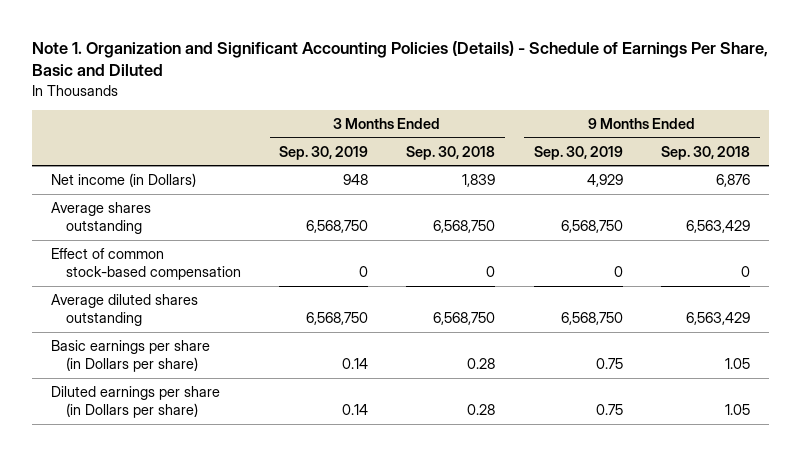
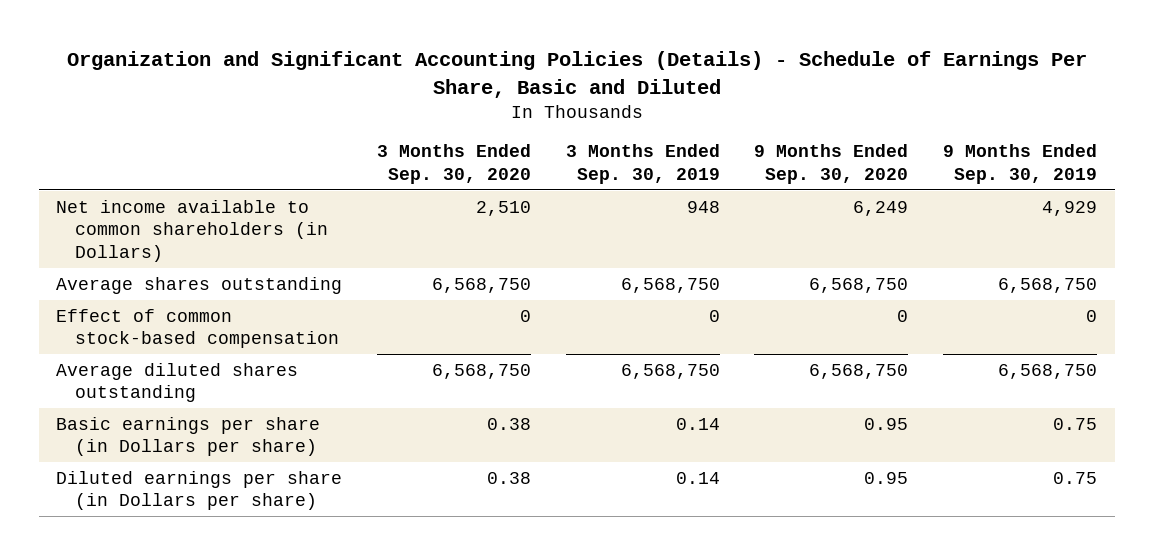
- Note 1. Organization and Significant Accounting Policies (Details) - Schedule of Earnings Per Share, Basic and Diluted
+ Organization and Significant Accounting Policies (Details) - Schedule of Earnings Per Share, Basic and Diluted
- | 3 Months Ended Sep. 30, 2019 | 3 Months Ended Sep. 30, 2018 | 9 Months Ended Sep. 30, 2019 | 9 Months Ended Sep. 30, 2018
+ | 3 Months Ended Sep. 30, 2020 | 3 Months Ended Sep. 30, 2019 | 9 Months Ended Sep. 30, 2020 | 9 Months Ended Sep. 30, 2019
- Net income (in Dollars) | 948 | 1,839 | 4,929 | 6,876
+ Net income available to common shareholders (in Dollars) | 2,510 | 948 | 6,249 | 4,929

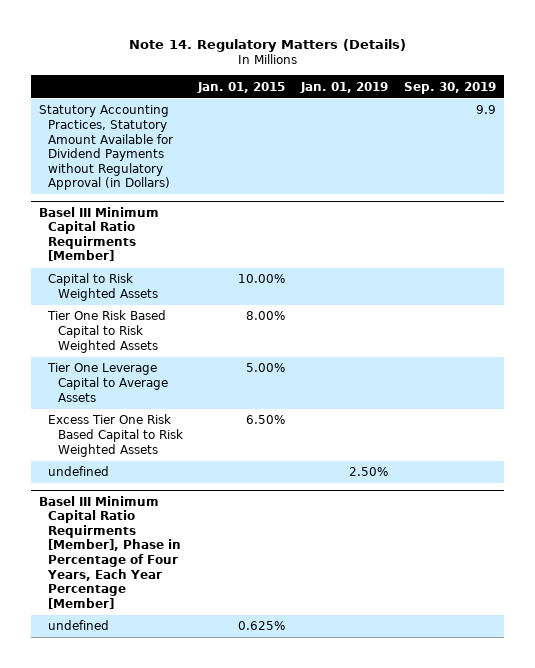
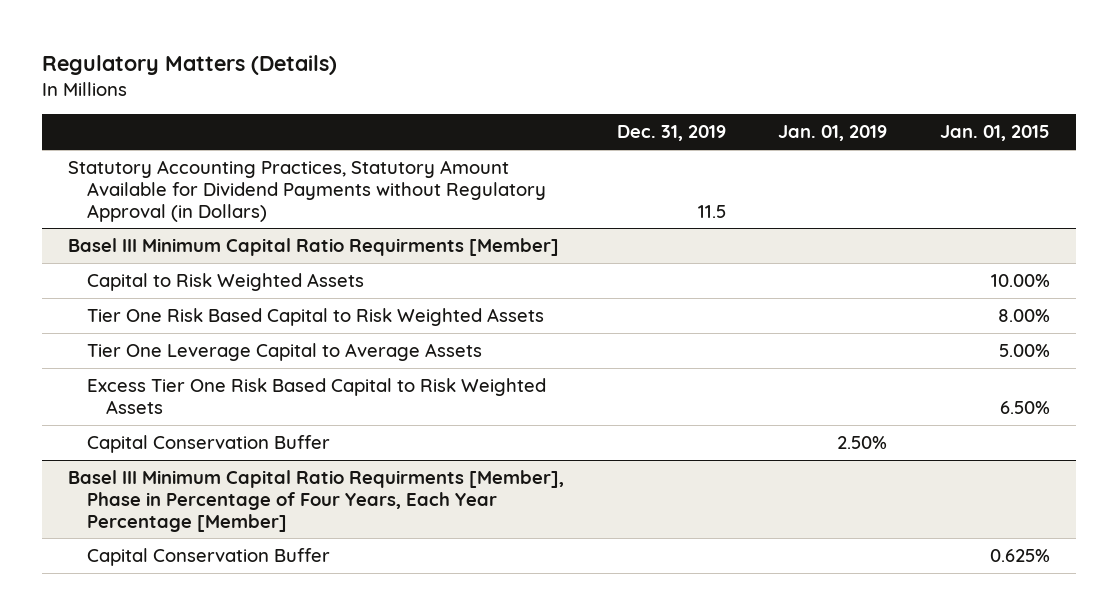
- Note 14. Regulatory Matters (Details)
+ Regulatory Matters (Details)
- | Jan. 01, 2015 | Jan. 01, 2019 | Sep. 30, 2019
+ | Dec. 31, 2019 | Jan. 01, 2019 | Jan. 01, 2015
@ Basel III Minimum Capital Ratio Requirments [Member]
- undefined | | 2.50% |
+ Capital Conservation Buffer | | 2.50% |
@ Basel III Minimum Capital Ratio Requirments [Member], Phase in Percentage of Four Years, Each Year Percentage [Member]
- undefined | 0.625% | |
+ Capital Conservation Buffer | | | 0.625%

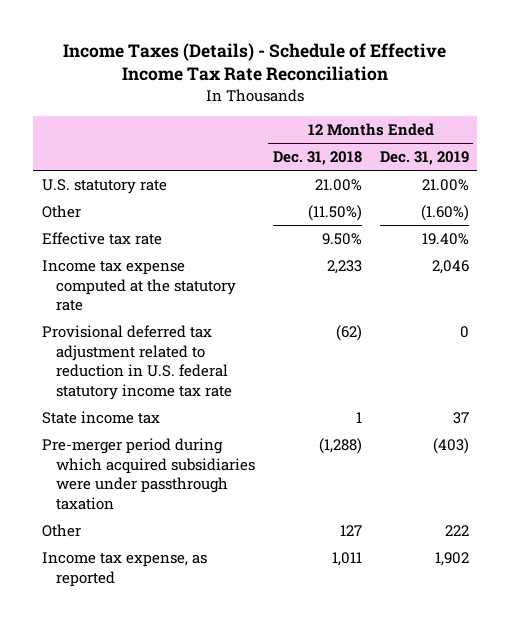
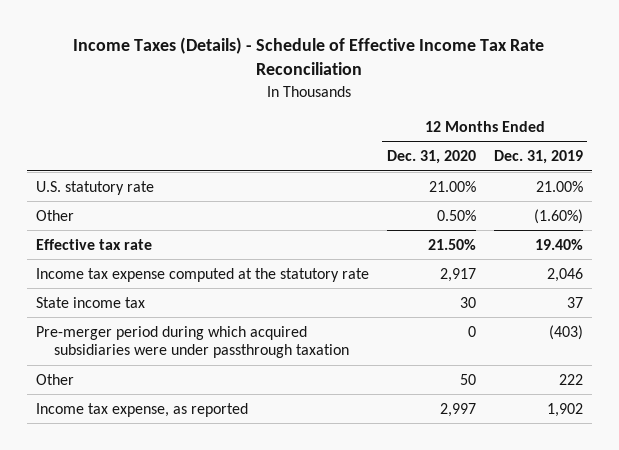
- | 12 Months Ended Dec. 31, 2018 | 12 Months Ended Dec. 31, 2019
+ | 12 Months Ended Dec. 31, 2020 | 12 Months Ended Dec. 31, 2019
- Provisional deferred tax adjustment related to reduction in U.S. federal statutory income tax rate | (62) | 0

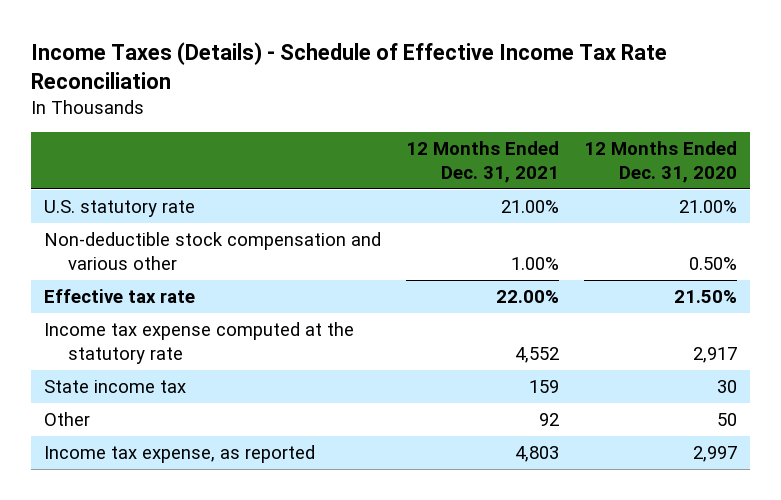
- | 12 Months Ended Dec. 31, 2020 | 12 Months Ended Dec. 31, 2019
+ | 12 Months Ended Dec. 31, 2021 | 12 Months Ended Dec. 31, 2020
- Other | 0.50% | (1.60%)
+ Non-deductible stock compensation and various other | 1.00% | 0.50%
- Pre-merger period during which acquired subsidiaries were under passthrough taxation | 0 | (403)

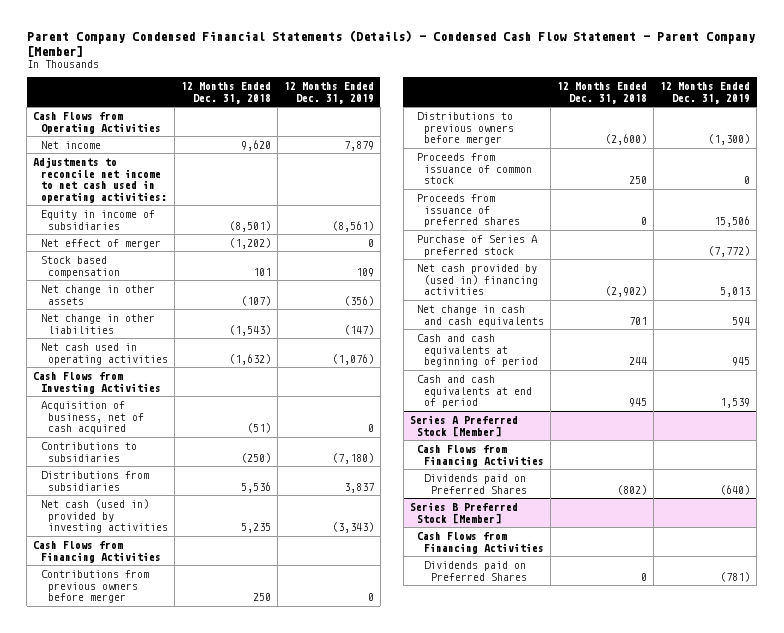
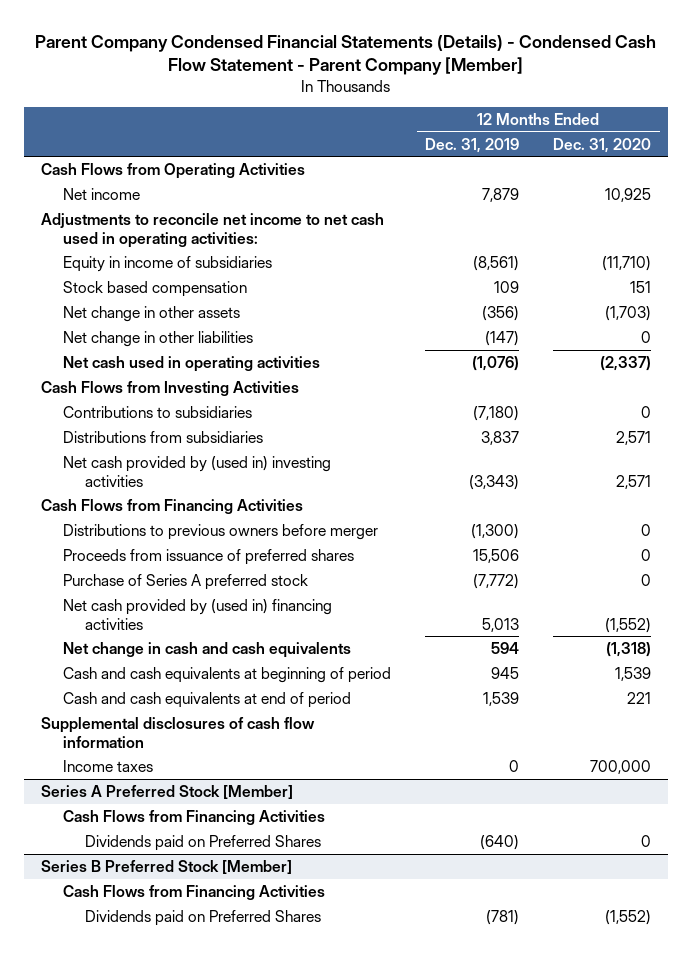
- | 12 Months Ended Dec. 31, 2018 | 12 Months Ended Dec. 31, 2019
+ | 12 Months Ended Dec. 31, 2019 | 12 Months Ended Dec. 31, 2020
- Net effect of merger | (1,202) | 0
- Acquisition of business, net of cash acquired | (51) | 0
- Net cash (used in) provided by investing activities | 5,235 | (3,343)
+ Net cash provided by (used in) investing activities | (3,343) | 2,571
- Contributions from previous owners before merger | 250 | 0
- Proceeds from issuance of common stock | 250 | 0
+ Supplemental disclosures of cash flow information
+ Income taxes | 0 | 700,000

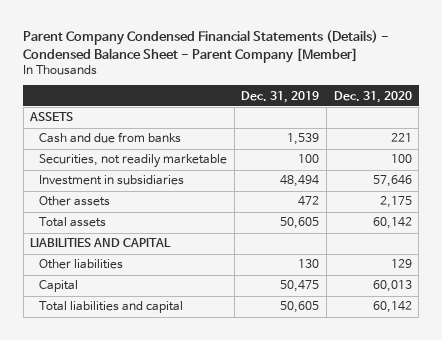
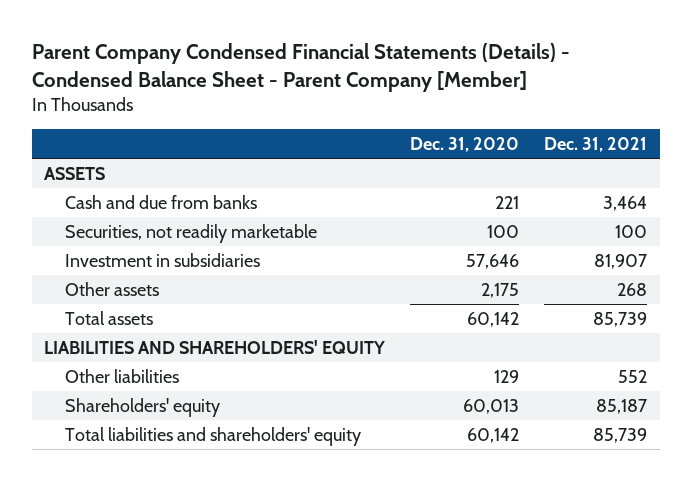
- | Dec. 31, 2019 | Dec. 31, 2020
+ | Dec. 31, 2020 | Dec. 31, 2021
- LIABILITIES AND CAPITAL
+ LIABILITIES AND SHAREHOLDERS' EQUITY
- Capital | 50,475 | 60,013
- Total liabilities and capital | 50,605 | 60,142
+ Shareholders' equity | 60,013 | 85,187
+ Total liabilities and shareholders' equity | 60,142 | 85,739

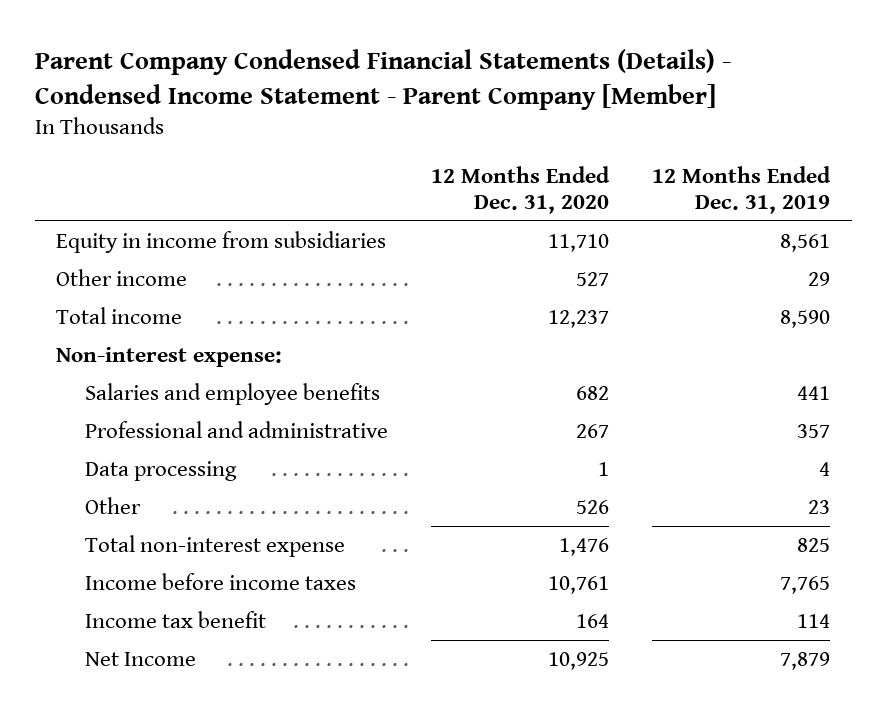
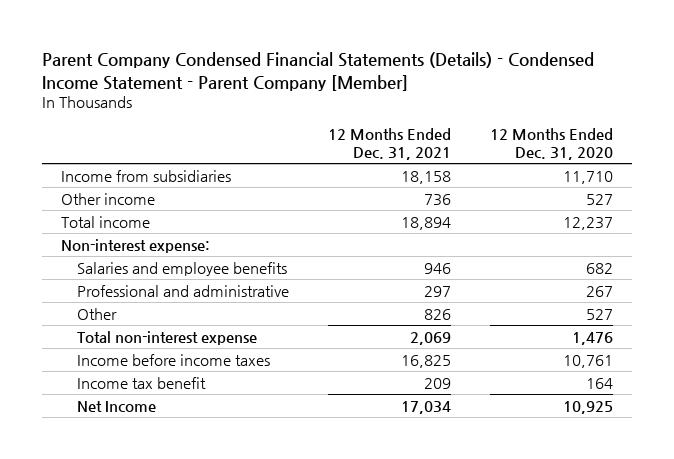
- | 12 Months Ended Dec. 31, 2020 | 12 Months Ended Dec. 31, 2019
+ | 12 Months Ended Dec. 31, 2021 | 12 Months Ended Dec. 31, 2020
- Equity in income from subsidiaries | 11,710 | 8,561
+ Income from subsidiaries | 18,158 | 11,710
- Data processing | 1 | 4
- Other | 526 | 23
+ Other | 826 | 527

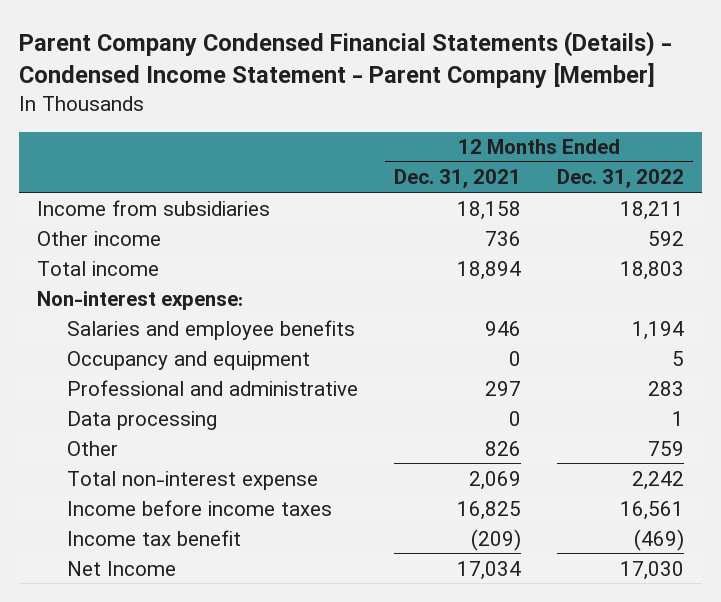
- | 12 Months Ended Dec. 31, 2021 | 12 Months Ended Dec. 31, 2020
+ | 12 Months Ended Dec. 31, 2021 | 12 Months Ended Dec. 31, 2022
+ Occupancy and equipment | 0 | 5
+ Data processing | 0 | 1
- Income tax benefit | 209 | 164
+ Income tax benefit | (209) | (469)

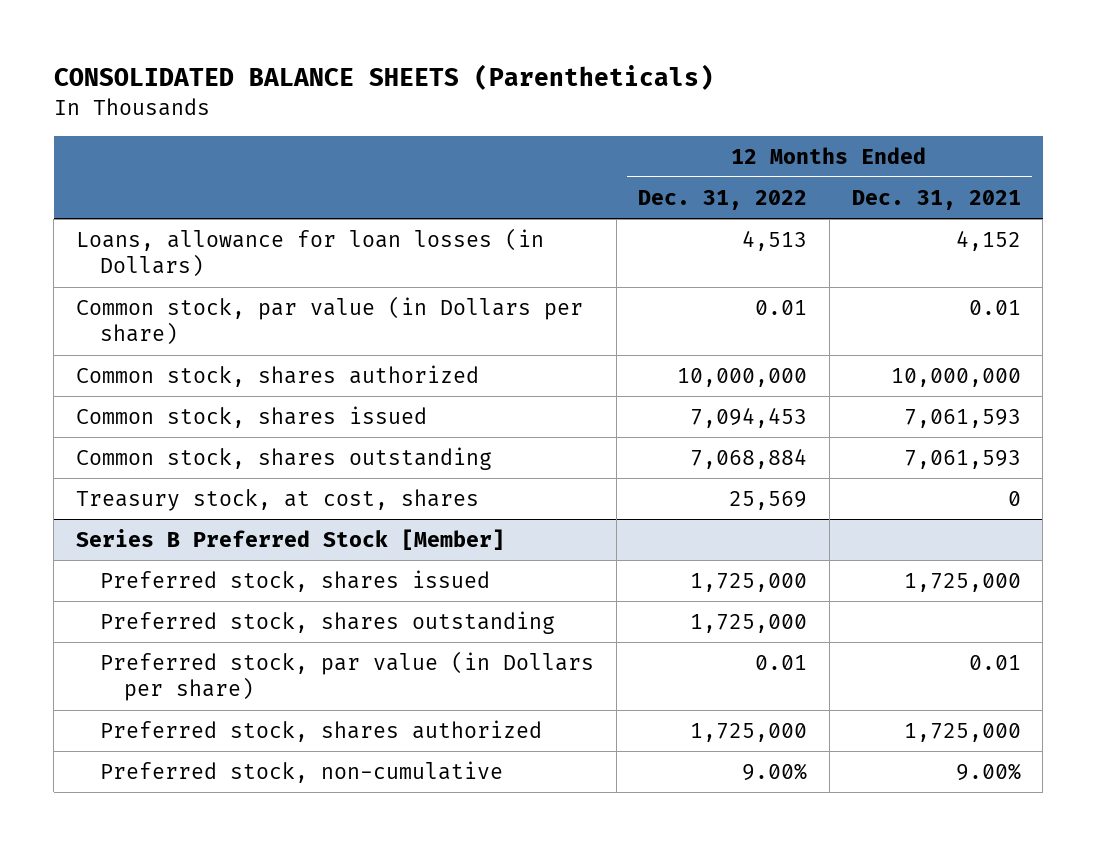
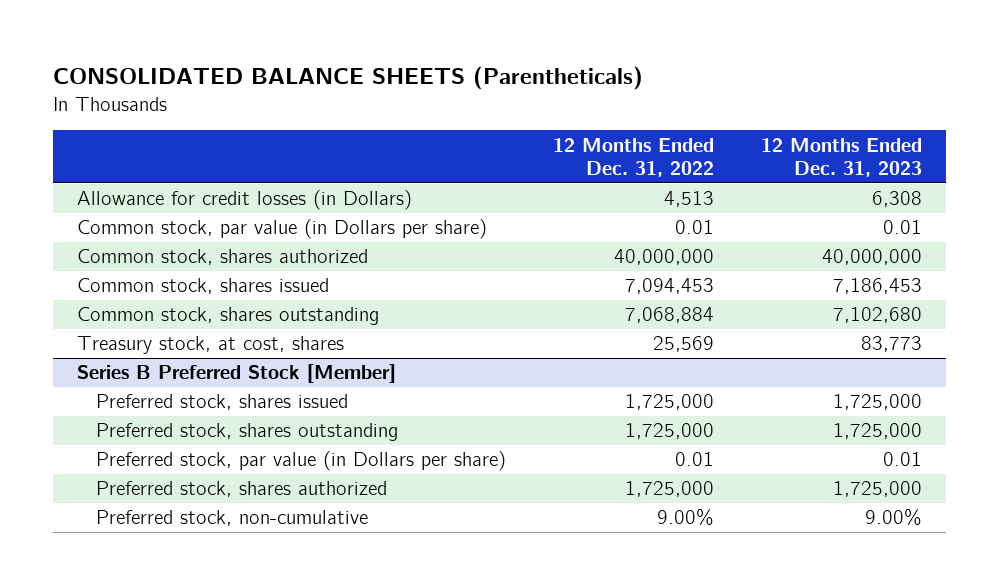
- | 12 Months Ended Dec. 31, 2022 | 12 Months Ended Dec. 31, 2021
+ | 12 Months Ended Dec. 31, 2022 | 12 Months Ended Dec. 31, 2023
- Loans, allowance for loan losses (in Dollars) | 4,513 | 4,152
+ Allowance for credit losses (in Dollars) | 4,513 | 6,308
- Common stock, shares authorized | 10,000,000 | 10,000,000
+ Common stock, shares authorized | 40,000,000 | 40,000,000

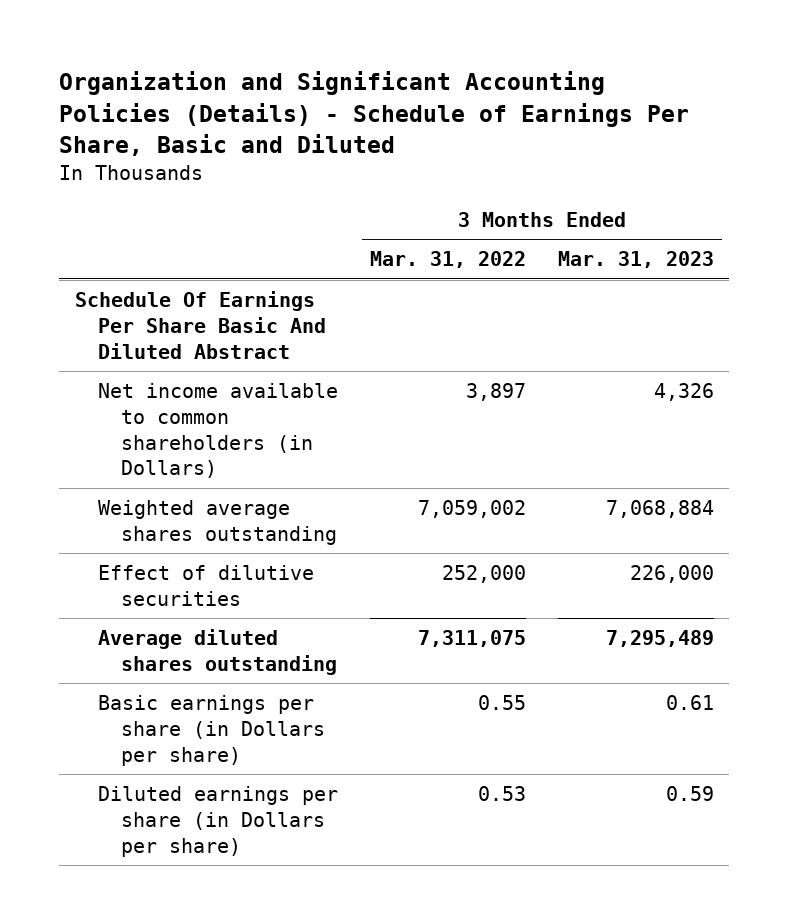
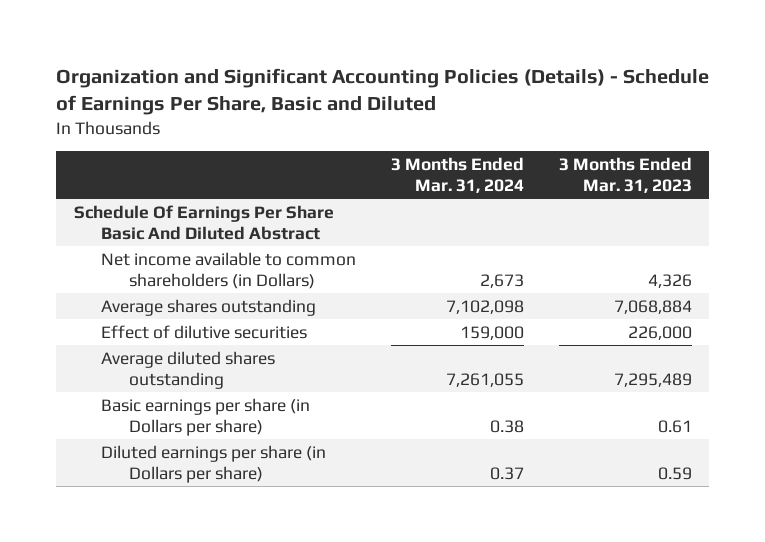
- | 3 Months Ended Mar. 31, 2022 | 3 Months Ended Mar. 31, 2023
+ | 3 Months Ended Mar. 31, 2024 | 3 Months Ended Mar. 31, 2023
- Weighted average shares outstanding | 7,059,002 | 7,068,884
+ Average shares outstanding | 7,102,098 | 7,068,884

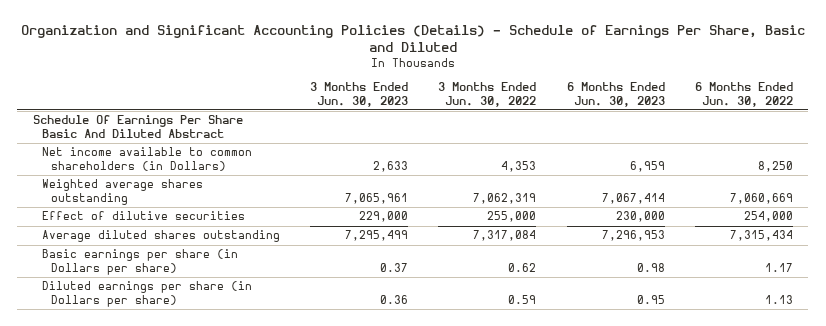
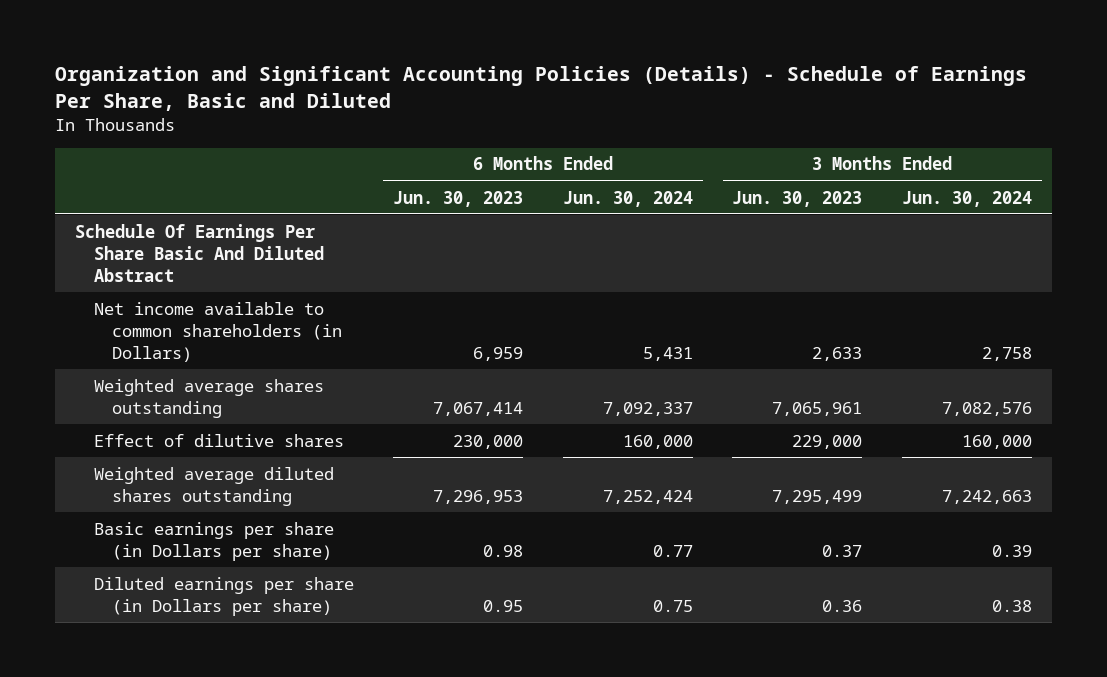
- | 3 Months Ended Jun. 30, 2023 | 3 Months Ended Jun. 30, 2022 | 6 Months Ended Jun. 30, 2023 | 6 Months Ended Jun. 30, 2022
+ | 6 Months Ended Jun. 30, 2023 | 6 Months Ended Jun. 30, 2024 | 3 Months Ended Jun. 30, 2023 | 3 Months Ended Jun. 30, 2024
- Effect of dilutive securities | 229,000 | 255,000 | 230,000 | 254,000
- Average diluted shares outstanding | 7,295,499 | 7,317,084 | 7,296,953 | 7,315,434
+ Effect of dilutive shares | 230,000 | 160,000 | 229,000 | 160,000
+ Weighted average diluted shares outstanding | 7,296,953 | 7,252,424 | 7,295,499 | 7,242,663

